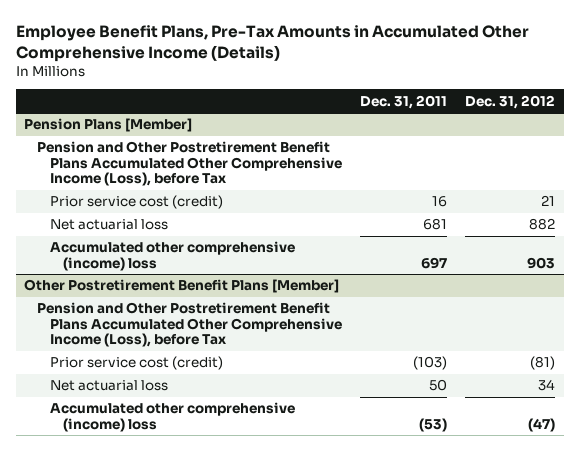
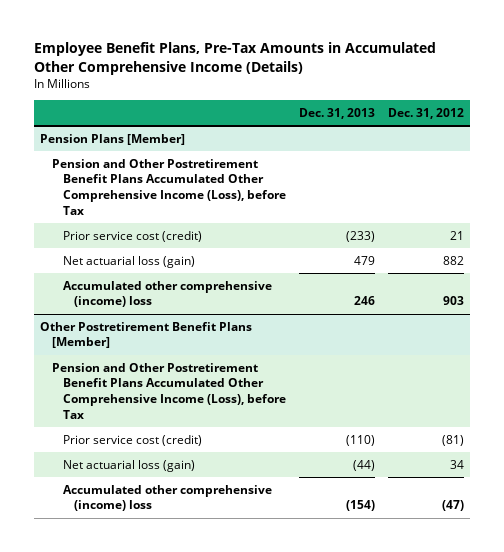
- | Dec. 31, 2011 | Dec. 31, 2012
+ | Dec. 31, 2013 | Dec. 31, 2012
@ Pension Plans [Member]
- Net actuarial loss | 681 | 882
+ Net actuarial loss (gain) | 479 | 882
@ Other Postretirement Benefit Plans [Member]
- Net actuarial loss | 50 | 34
+ Net actuarial loss (gain) | (44) | 34

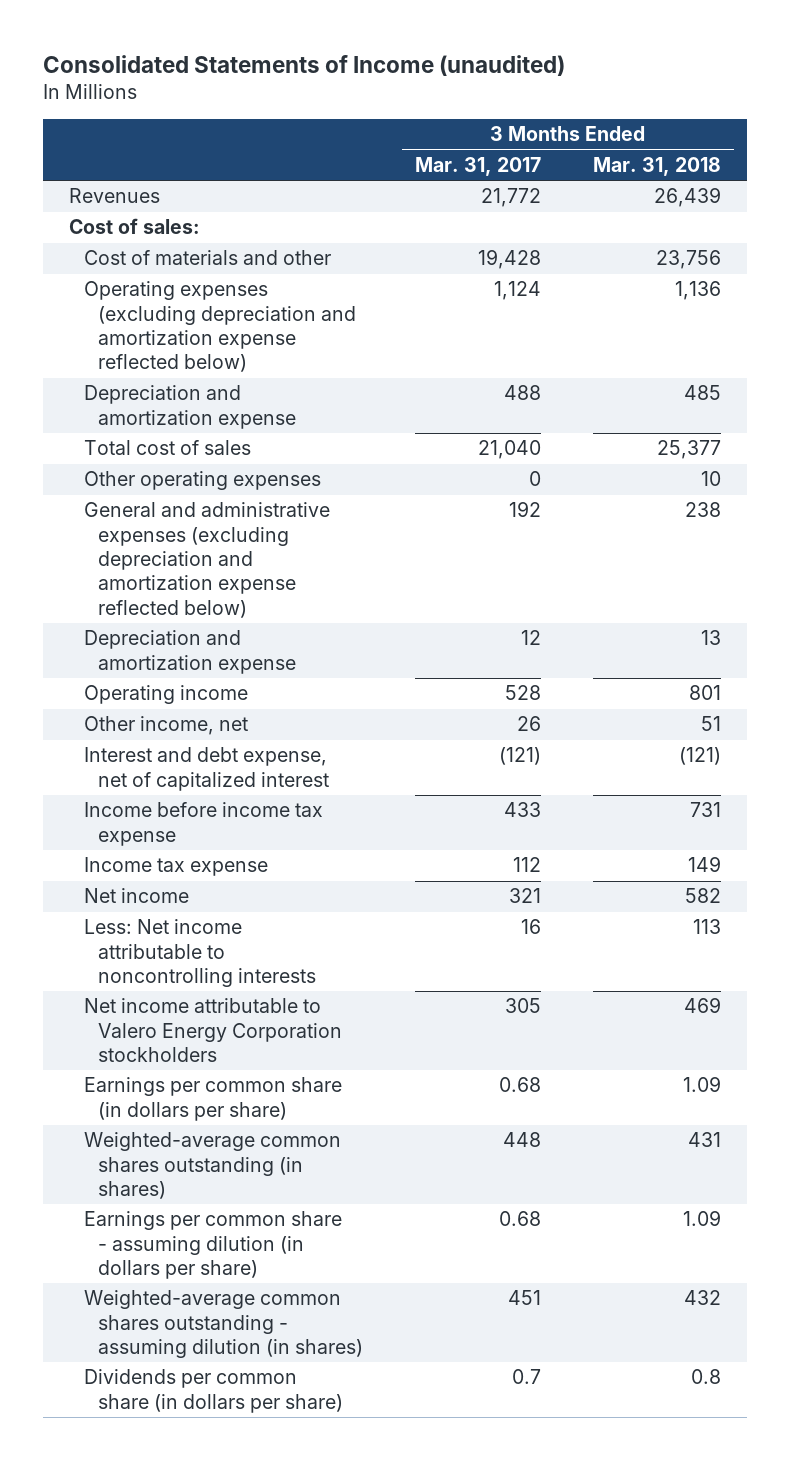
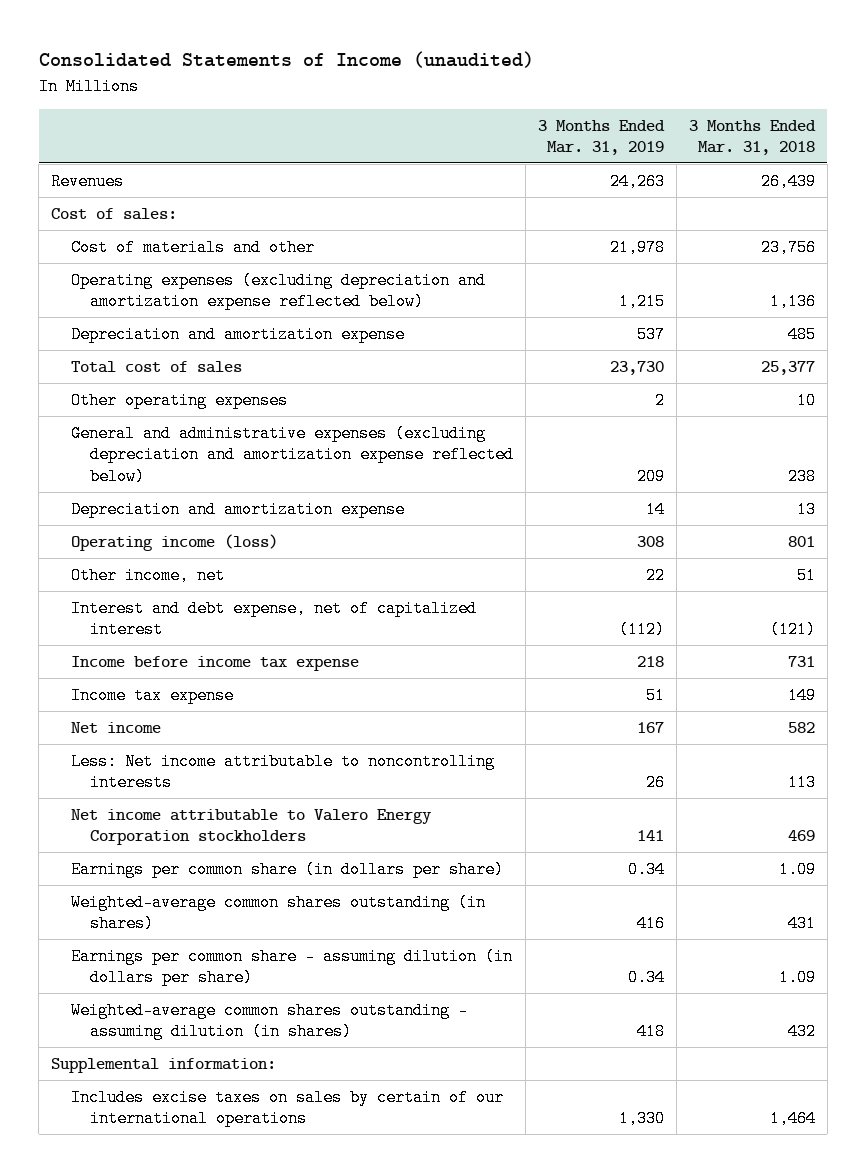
- | 3 Months Ended Mar. 31, 2017 | 3 Months Ended Mar. 31, 2018
+ | 3 Months Ended Mar. 31, 2019 | 3 Months Ended Mar. 31, 2018
- Operating income | 528 | 801
+ Operating income (loss) | 308 | 801
- Dividends per common share (in dollars per share) | 0.7 | 0.8
+ Supplemental information:
+ Includes excise taxes on sales by certain of our international operations | 1,330 | 1,464

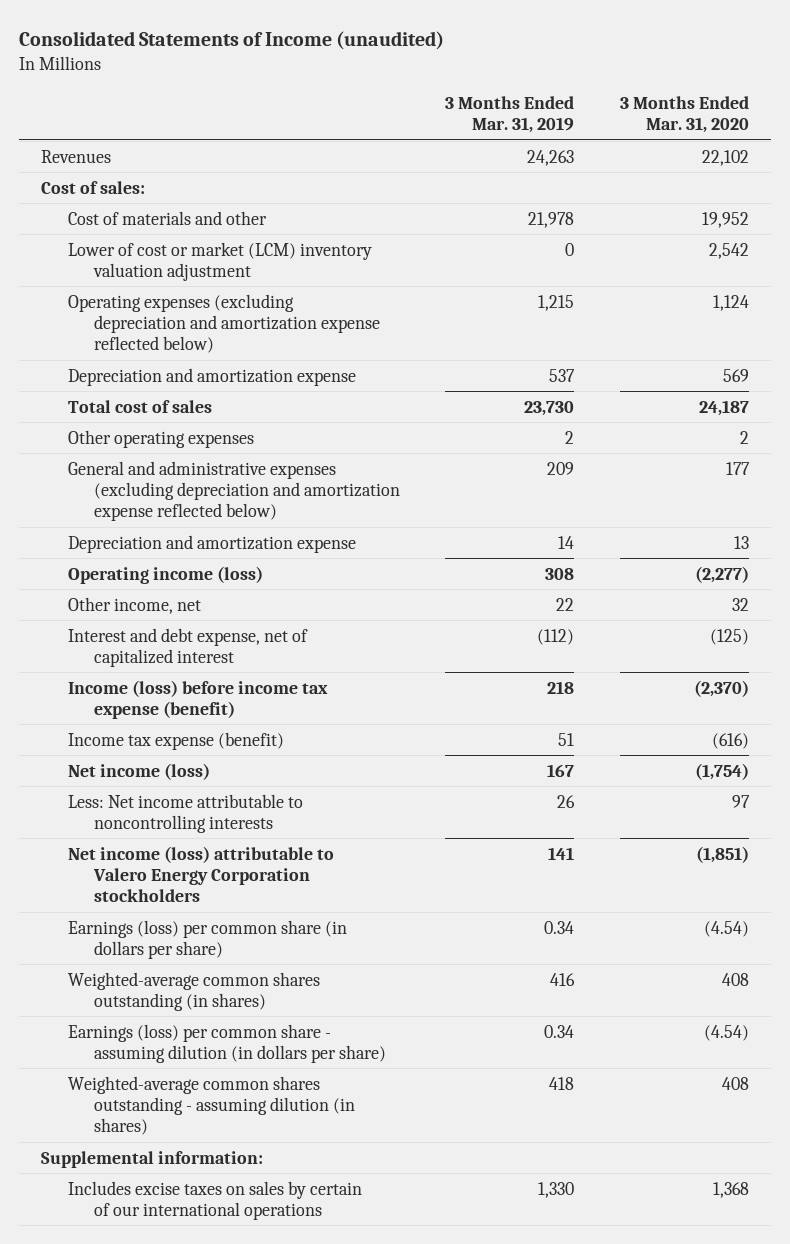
- | 3 Months Ended Mar. 31, 2019 | 3 Months Ended Mar. 31, 2018
+ | 3 Months Ended Mar. 31, 2019 | 3 Months Ended Mar. 31, 2020
+ Lower of cost or market (LCM) inventory valuation adjustment | 0 | 2,542
- Income before income tax expense | 218 | 731
- Income tax expense | 51 | 149
- Net income | 167 | 582
+ Income (loss) before income tax expense (benefit) | 218 | (2,370)
+ Income tax expense (benefit) | 51 | (616)
+ Net income (loss) | 167 | (1,754)
- Net income attributable to Valero Energy Corporation stockholders | 141 | 469
- Earnings per common share (in dollars per share) | 0.34 | 1.09
+ Net income (loss) attributable to Valero Energy Corporation stockholders | 141 | (1,851)
+ Earnings (loss) per common share (in dollars per share) | 0.34 | (4.54)
- Earnings per common share - assuming dilution (in dollars per share) | 0.34 | 1.09
+ Earnings (loss) per common share - assuming dilution (in dollars per share) | 0.34 | (4.54)

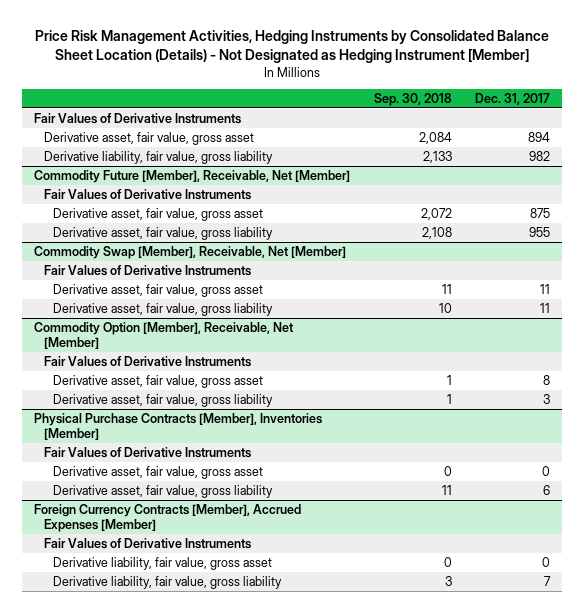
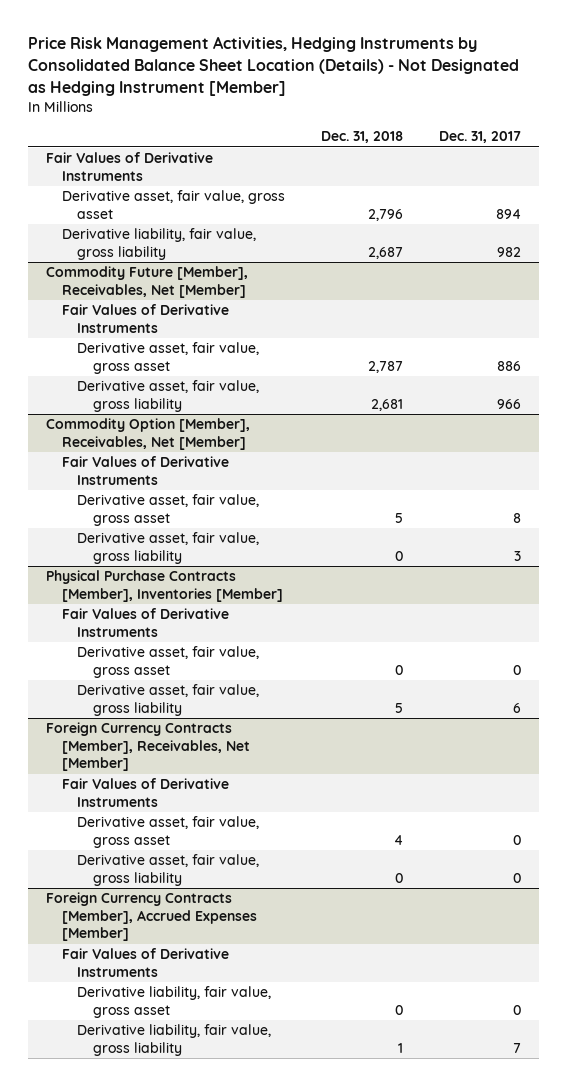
- | Sep. 30, 2018 | Dec. 31, 2017
+ | Dec. 31, 2018 | Dec. 31, 2017
- Commodity Future [Member], Receivable, Net [Member]
- Fair Values of Derivative Instruments
- Derivative asset, fair value, gross asset | 2,072 | 875
- Derivative asset, fair value, gross liability | 2,108 | 955
- Commodity Swap [Member], Receivable, Net [Member]
+ Commodity Future [Member], Receivables, Net [Member]
- Derivative asset, fair value, gross asset | 11 | 11
- Derivative asset, fair value, gross liability | 10 | 11
- Commodity Option [Member], Receivable, Net [Member]
+ Derivative asset, fair value, gross asset | 2,787 | 886
+ Derivative asset, fair value, gross liability | 2,681 | 966
+ Commodity Option [Member], Receivables, Net [Member]
+ Foreign Currency Contracts [Member], Receivables, Net [Member]
+ Fair Values of Derivative Instruments
+ Derivative asset, fair value, gross asset | 4 | 0
+ Derivative asset, fair value, gross liability | 0 | 0

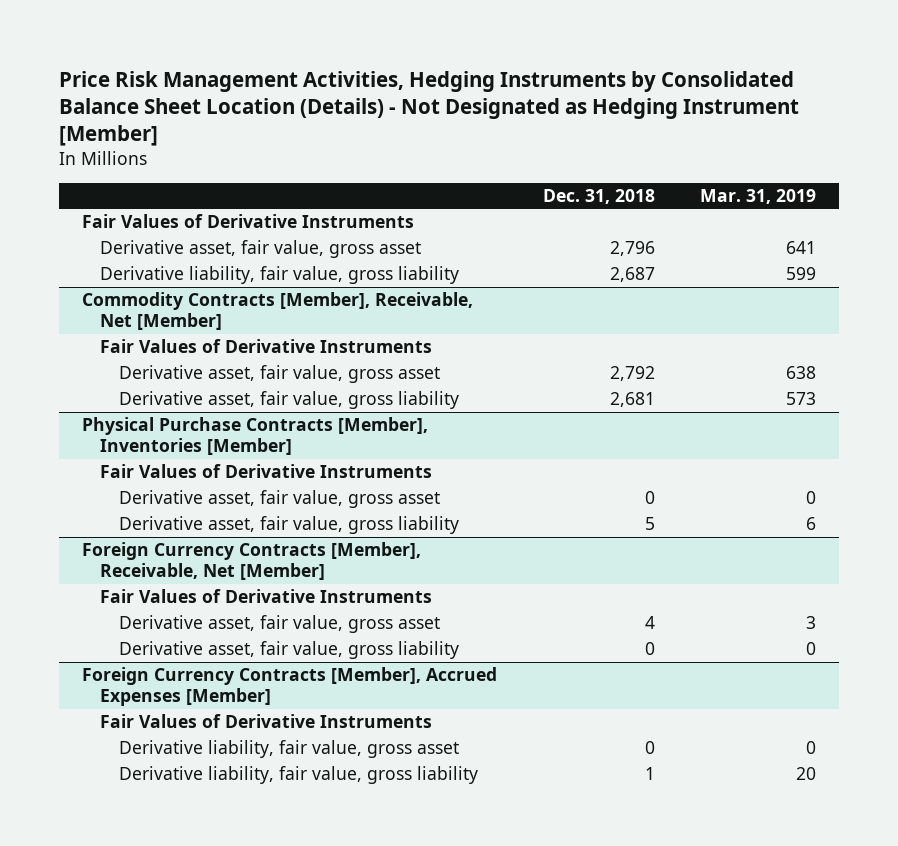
- | Dec. 31, 2018 | Dec. 31, 2017
+ | Dec. 31, 2018 | Mar. 31, 2019
- Commodity Future [Member], Receivables, Net [Member]
+ Commodity Contracts [Member], Receivable, Net [Member]
- Derivative asset, fair value, gross asset | 2,787 | 886
+ Derivative asset, fair value, gross asset | 2,792 | 638
- Commodity Option [Member], Receivables, Net [Member]
- Fair Values of Derivative Instruments
- Derivative asset, fair value, gross asset | 5 | 8
- Derivative asset, fair value, gross liability | 0 | 3
- Foreign Currency Contracts [Member], Receivables, Net [Member]
+ Foreign Currency Contracts [Member], Receivable, Net [Member]

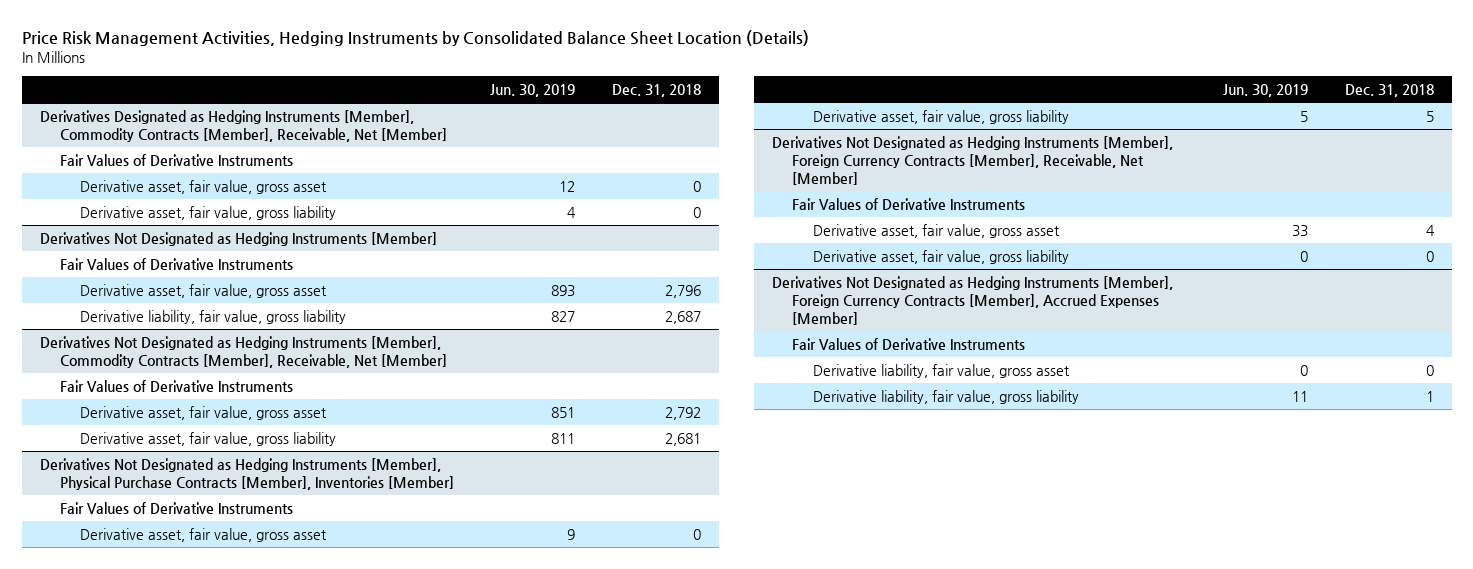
- Price Risk Management Activities, Hedging Instruments by Consolidated Balance Sheet Location (Details) - Not Designated as Hedging Instrument [Member]
+ Price Risk Management Activities, Hedging Instruments by Consolidated Balance Sheet Location (Details)
- | Dec. 31, 2018 | Mar. 31, 2019
+ | Jun. 30, 2019 | Dec. 31, 2018
+ Derivatives Designated as Hedging Instruments [Member], Commodity Contracts [Member], Receivable, Net [Member]
+ Derivative asset, fair value, gross asset | 12 | 0
+ Derivative asset, fair value, gross liability | 4 | 0
+ Derivatives Not Designated as Hedging Instruments [Member]
+ Fair Values of Derivative Instruments
- Commodity Contracts [Member], Receivable, Net [Member]
+ Derivatives Not Designated as Hedging Instruments [Member], Commodity Contracts [Member], Receivable, Net [Member]
- Physical Purchase Contracts [Member], Inventories [Member]
+ Derivatives Not Designated as Hedging Instruments [Member], Physical Purchase Contracts [Member], Inventories [Member]
- Foreign Currency Contracts [Member], Receivable, Net [Member]
+ Derivatives Not Designated as Hedging Instruments [Member], Foreign Currency Contracts [Member], Receivable, Net [Member]
- Foreign Currency Contracts [Member], Accrued Expenses [Member]
+ Derivatives Not Designated as Hedging Instruments [Member], Foreign Currency Contracts [Member], Accrued Expenses [Member]

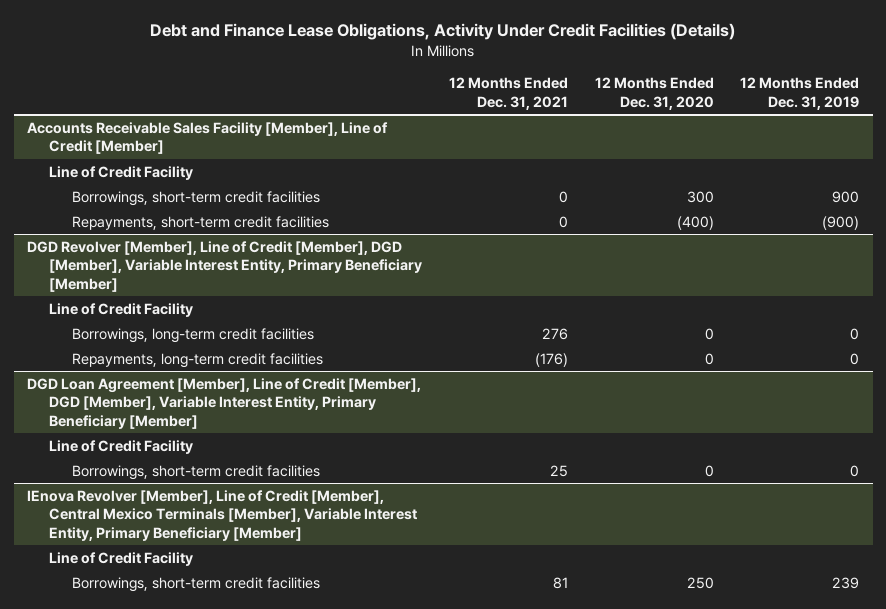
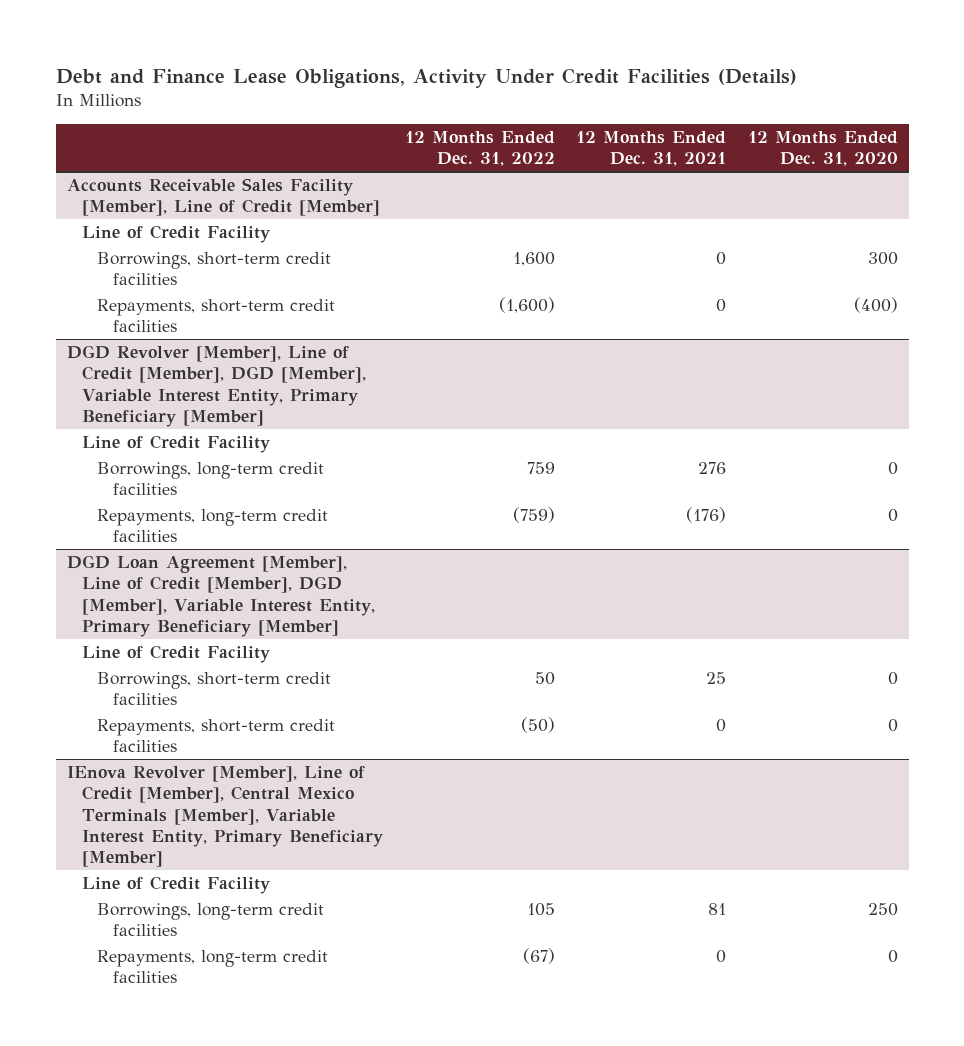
- | 12 Months Ended Dec. 31, 2021 | 12 Months Ended Dec. 31, 2020 | 12 Months Ended Dec. 31, 2019
+ | 12 Months Ended Dec. 31, 2022 | 12 Months Ended Dec. 31, 2021 | 12 Months Ended Dec. 31, 2020
@ DGD Loan Agreement [Member], Line of Credit [Member], DGD [Member], Variable Interest Entity, Primary Beneficiary [Member]
+ Repayments, short-term credit facilities | (50) | 0 | 0
@ IEnova Revolver [Member], Line of Credit [Member], Central Mexico Terminals [Member], Variable Interest Entity, Primary Beneficiary [Member]
- Borrowings, short-term credit facilities | 81 | 250 | 239
+ Borrowings, long-term credit facilities | 105 | 81 | 250
+ Repayments, long-term credit facilities | (67) | 0 | 0

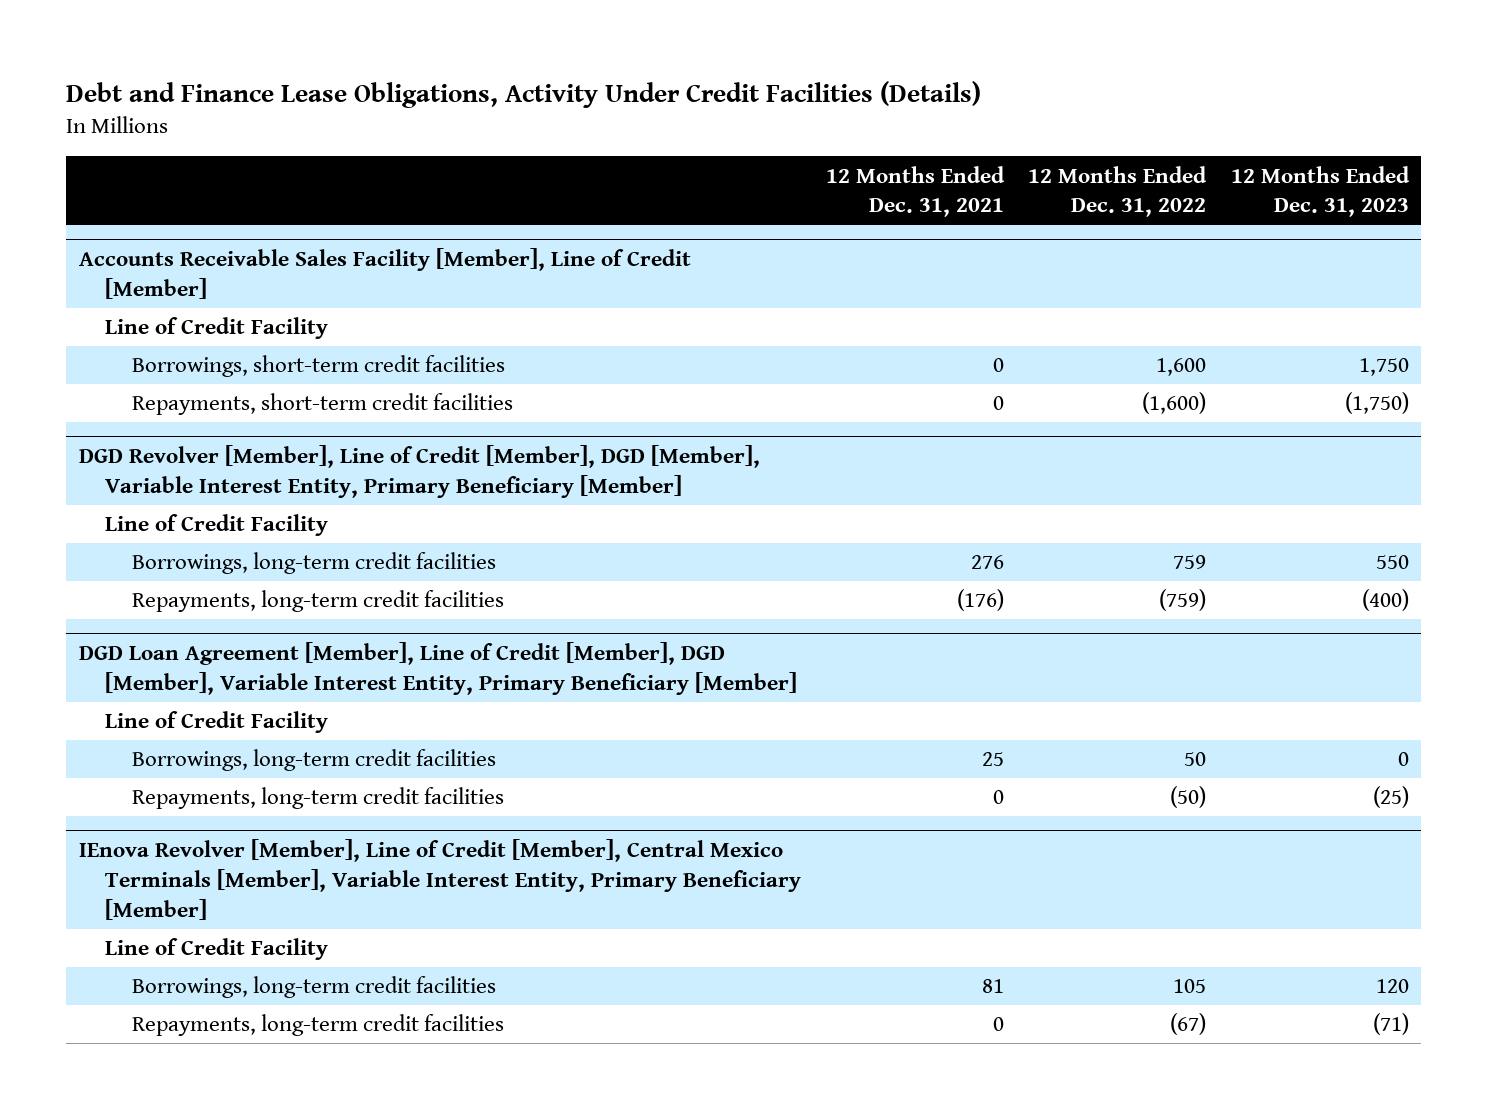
- | 12 Months Ended Dec. 31, 2022 | 12 Months Ended Dec. 31, 2021 | 12 Months Ended Dec. 31, 2020
+ | 12 Months Ended Dec. 31, 2021 | 12 Months Ended Dec. 31, 2022 | 12 Months Ended Dec. 31, 2023
@ DGD Loan Agreement [Member], Line of Credit [Member], DGD [Member], Variable Interest Entity, Primary Beneficiary [Member]
- Borrowings, short-term credit facilities | 50 | 25 | 0
- Repayments, short-term credit facilities | (50) | 0 | 0
+ Borrowings, long-term credit facilities | 25 | 50 | 0
+ Repayments, long-term credit facilities | 0 | (50) | (25)

